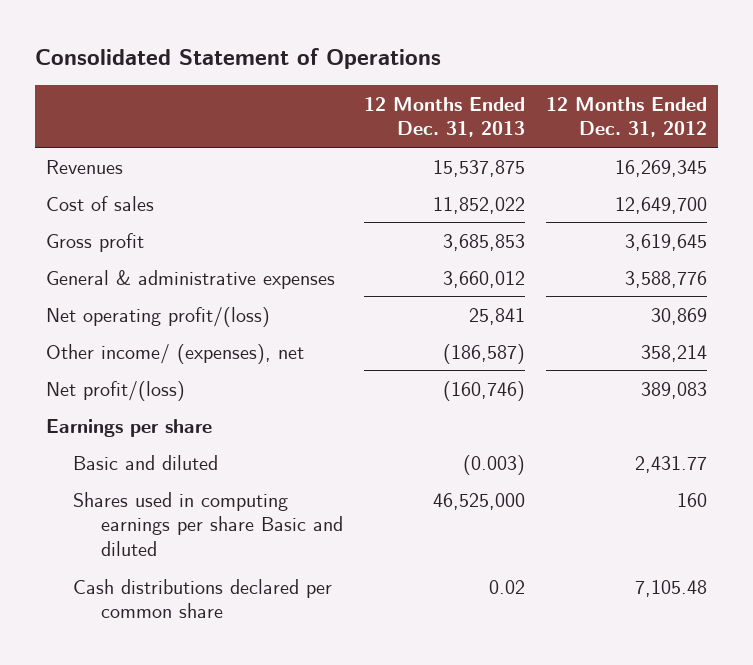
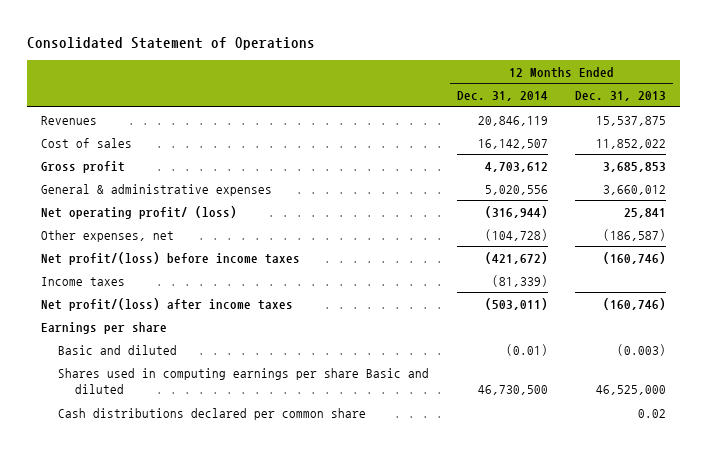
- | 12 Months Ended Dec. 31, 2013 | 12 Months Ended Dec. 31, 2012
+ | 12 Months Ended Dec. 31, 2014 | 12 Months Ended Dec. 31, 2013
- Net operating profit/(loss) | 25,841 | 30,869
- Other income/ (expenses), net | (186,587) | 358,214
- Net profit/(loss) | (160,746) | 389,083
+ Net operating profit/ (loss) | (316,944) | 25,841
+ Other expenses, net | (104,728) | (186,587)
+ Net profit/(loss) before income taxes | (421,672) | (160,746)
+ Income taxes | (81,339) |
+ Net profit/(loss) after income taxes | (503,011) | (160,746)

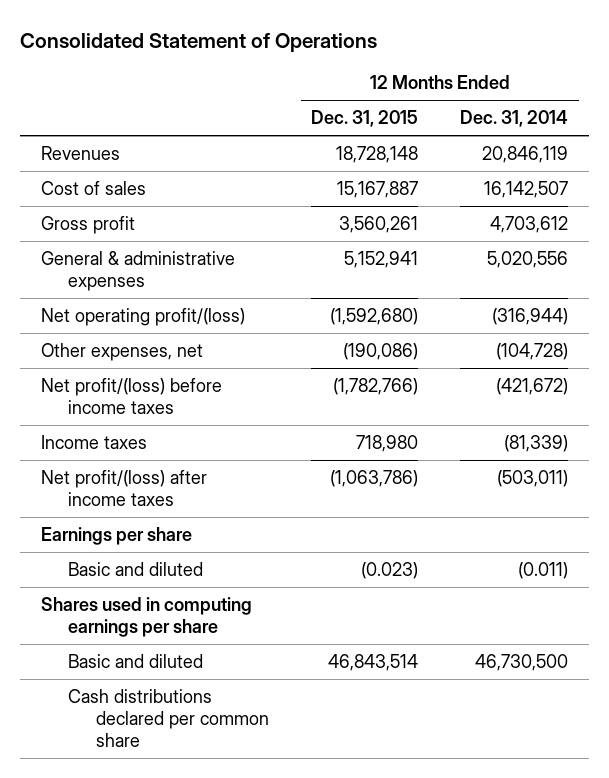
- | 12 Months Ended Dec. 31, 2014 | 12 Months Ended Dec. 31, 2013
+ | 12 Months Ended Dec. 31, 2015 | 12 Months Ended Dec. 31, 2014
- Net operating profit/ (loss) | (316,944) | 25,841
+ Net operating profit/(loss) | (1,592,680) | (316,944)
- Basic and diluted | (0.01) | (0.003)
- Shares used in computing earnings per share Basic and diluted | 46,730,500 | 46,525,000
+ Basic and diluted | (0.023) | (0.011)
+ Shares used in computing earnings per share
+ Basic and diluted | 46,843,514 | 46,730,500

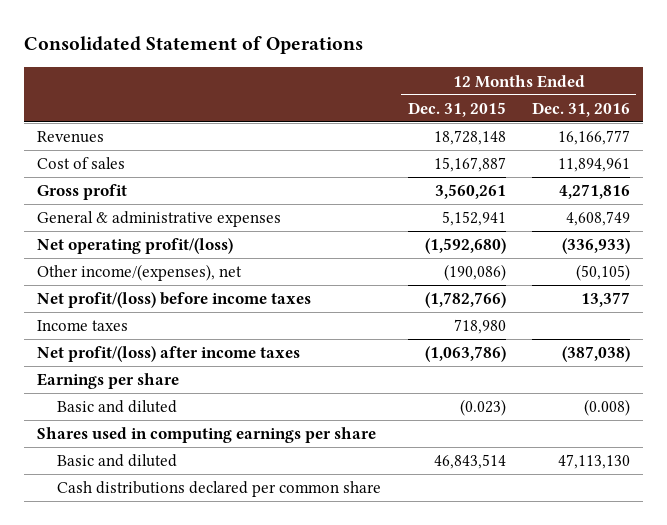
- | 12 Months Ended Dec. 31, 2015 | 12 Months Ended Dec. 31, 2014
+ | 12 Months Ended Dec. 31, 2015 | 12 Months Ended Dec. 31, 2016
- Other expenses, net | (190,086) | (104,728)
+ Other income/(expenses), net | (190,086) | (50,105)

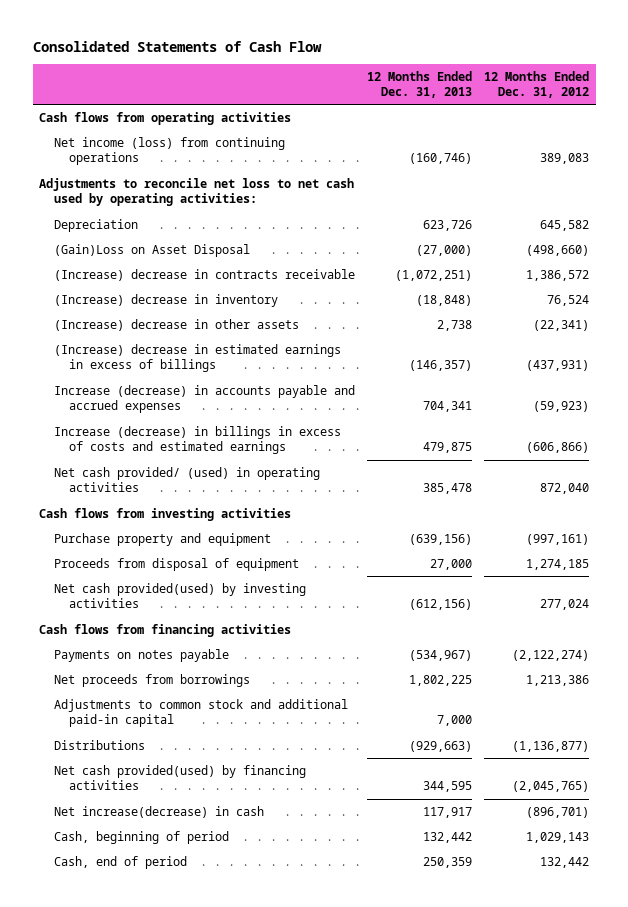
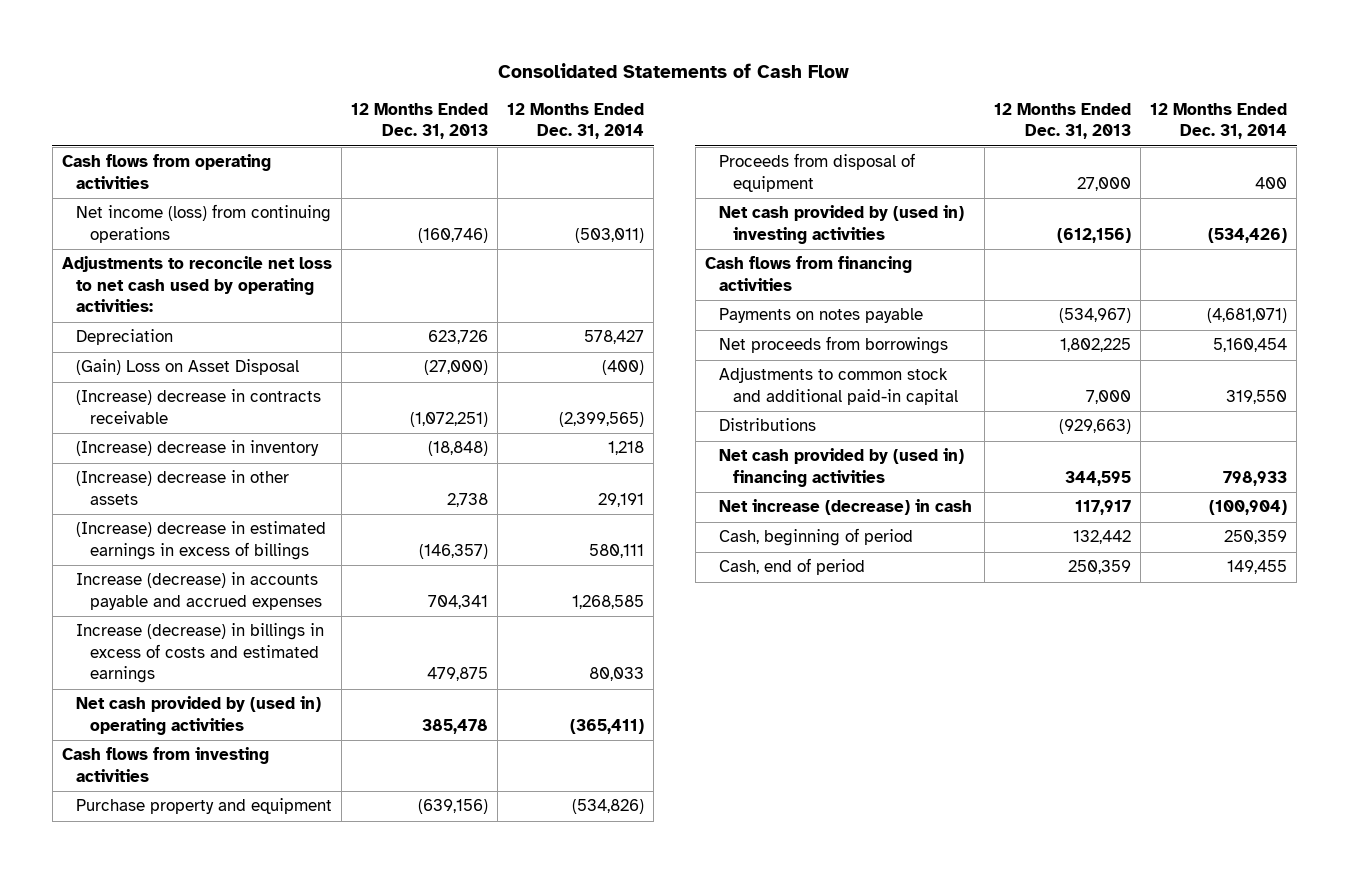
- | 12 Months Ended Dec. 31, 2013 | 12 Months Ended Dec. 31, 2012
+ | 12 Months Ended Dec. 31, 2013 | 12 Months Ended Dec. 31, 2014
- (Gain)Loss on Asset Disposal | (27,000) | (498,660)
+ (Gain) Loss on Asset Disposal | (27,000) | (400)
- Net cash provided/ (used) in operating activities | 385,478 | 872,040
+ Net cash provided by (used in) operating activities | 385,478 | (365,411)
- Net cash provided(used) by investing activities | (612,156) | 277,024
+ Net cash provided by (used in) investing activities | (612,156) | (534,426)
- Net cash provided(used) by financing activities | 344,595 | (2,045,765)
- Net increase(decrease) in cash | 117,917 | (896,701)
+ Net cash provided by (used in) financing activities | 344,595 | 798,933
+ Net increase (decrease) in cash | 117,917 | (100,904)

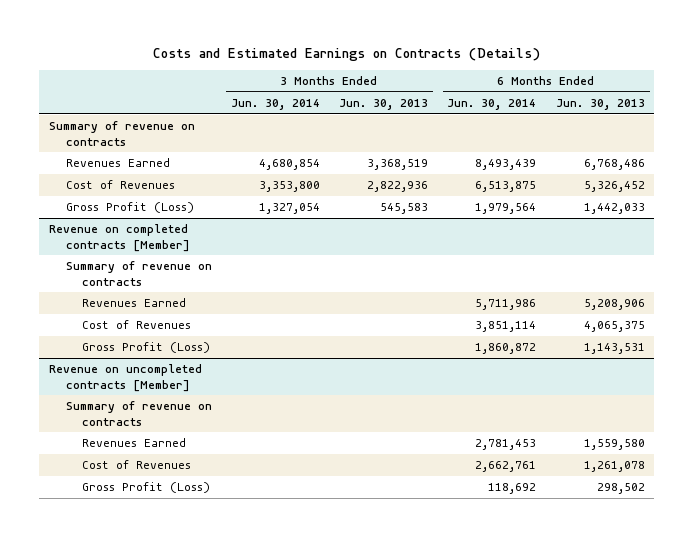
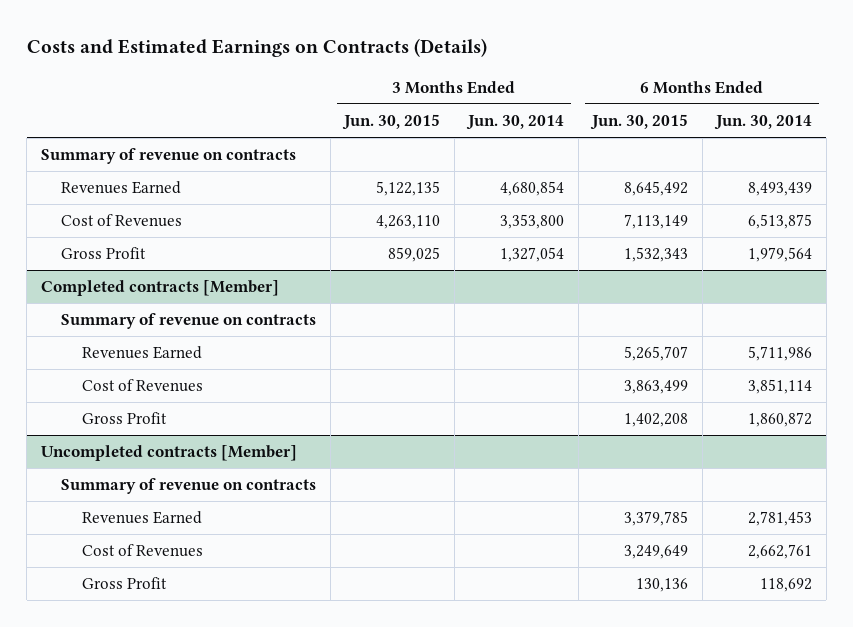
- | 3 Months Ended Jun. 30, 2014 | 3 Months Ended Jun. 30, 2013 | 6 Months Ended Jun. 30, 2014 | 6 Months Ended Jun. 30, 2013
+ | 3 Months Ended Jun. 30, 2015 | 3 Months Ended Jun. 30, 2014 | 6 Months Ended Jun. 30, 2015 | 6 Months Ended Jun. 30, 2014
- Gross Profit (Loss) | 1,327,054 | 545,583 | 1,979,564 | 1,442,033
- Revenue on completed contracts [Member]
+ Gross Profit | 859,025 | 1,327,054 | 1,532,343 | 1,979,564
+ Completed contracts [Member]
- Gross Profit (Loss) | | | 1,860,872 | 1,143,531
- Revenue on uncompleted contracts [Member]
+ Gross Profit | | | 1,402,208 | 1,860,872
+ Uncompleted contracts [Member]
- Gross Profit (Loss) | | | 118,692 | 298,502
+ Gross Profit | | | 130,136 | 118,692

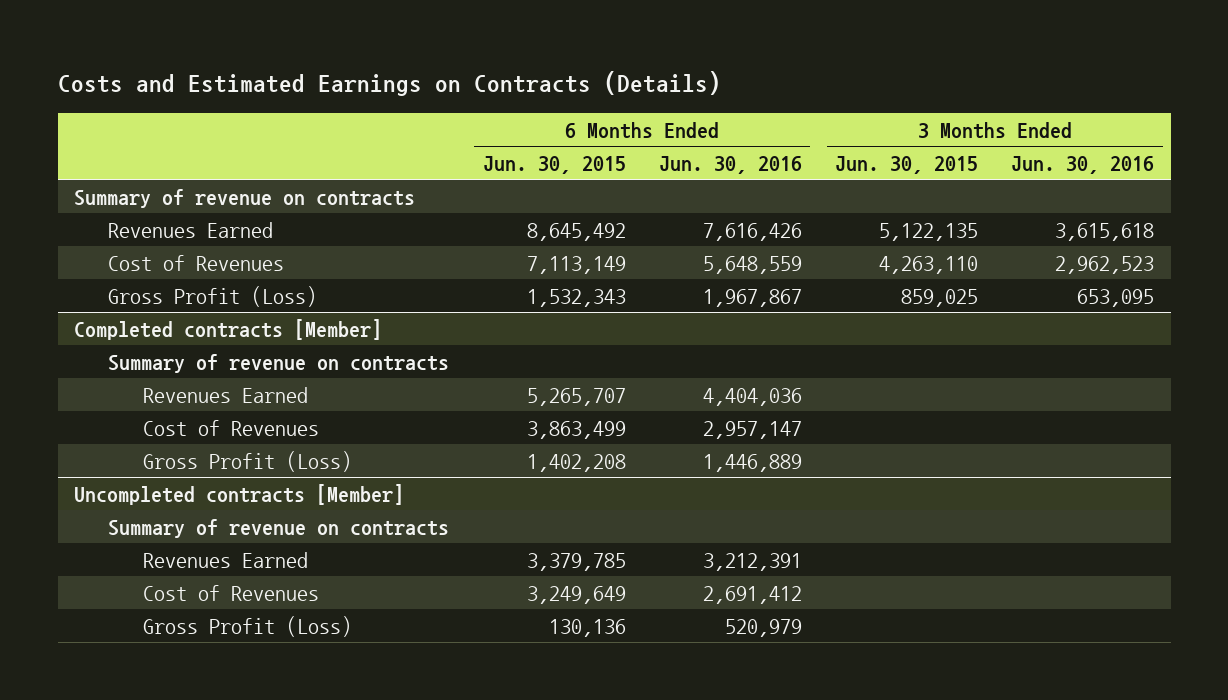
- | 3 Months Ended Jun. 30, 2015 | 3 Months Ended Jun. 30, 2014 | 6 Months Ended Jun. 30, 2015 | 6 Months Ended Jun. 30, 2014
+ | 6 Months Ended Jun. 30, 2015 | 6 Months Ended Jun. 30, 2016 | 3 Months Ended Jun. 30, 2015 | 3 Months Ended Jun. 30, 2016
- Gross Profit | 859,025 | 1,327,054 | 1,532,343 | 1,979,564
+ Gross Profit (Loss) | 1,532,343 | 1,967,867 | 859,025 | 653,095
@ Completed contracts [Member]
- Gross Profit | | | 1,402,208 | 1,860,872
+ Gross Profit (Loss) | 1,402,208 | 1,446,889 | |
@ Uncompleted contracts [Member]
- Gross Profit | | | 130,136 | 118,692
+ Gross Profit (Loss) | 130,136 | 520,979 | |

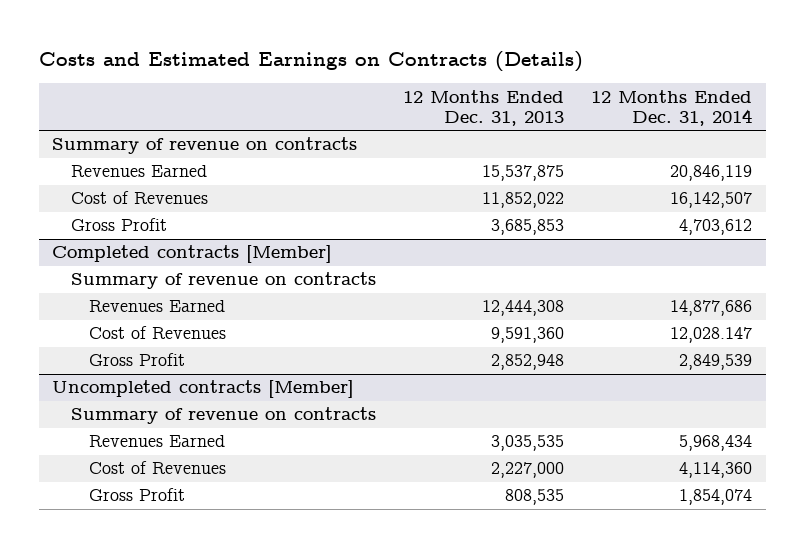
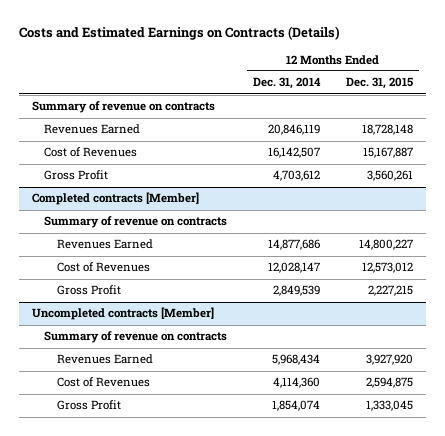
- | 12 Months Ended Dec. 31, 2013 | 12 Months Ended Dec. 31, 2014
+ | 12 Months Ended Dec. 31, 2014 | 12 Months Ended Dec. 31, 2015
@ Completed contracts [Member]
- Cost of Revenues | 9,591,360 | 12,028.147
+ Cost of Revenues | 12,028,147 | 12,573,012

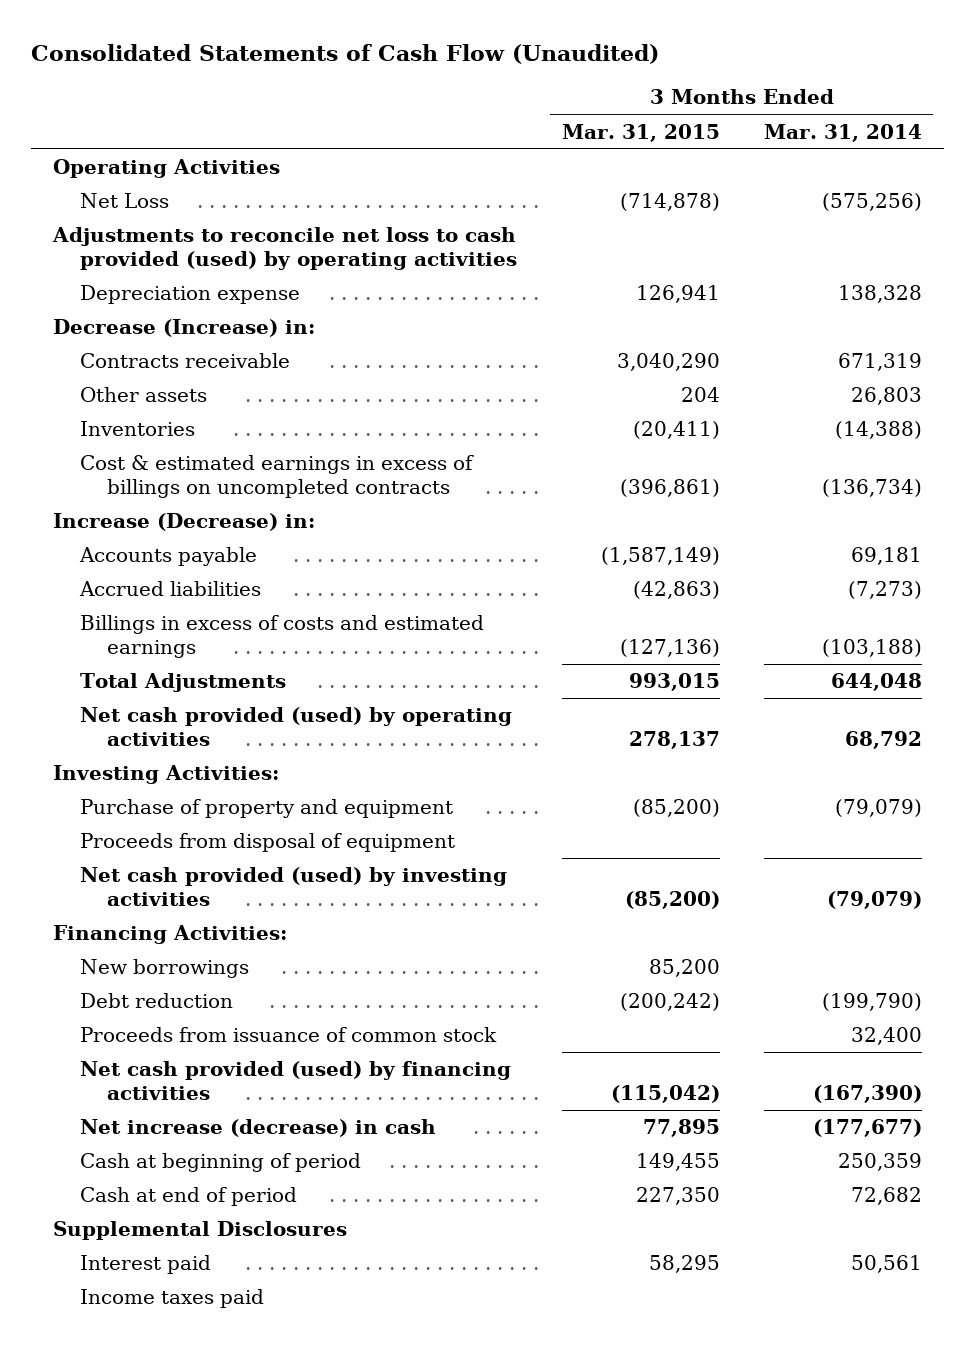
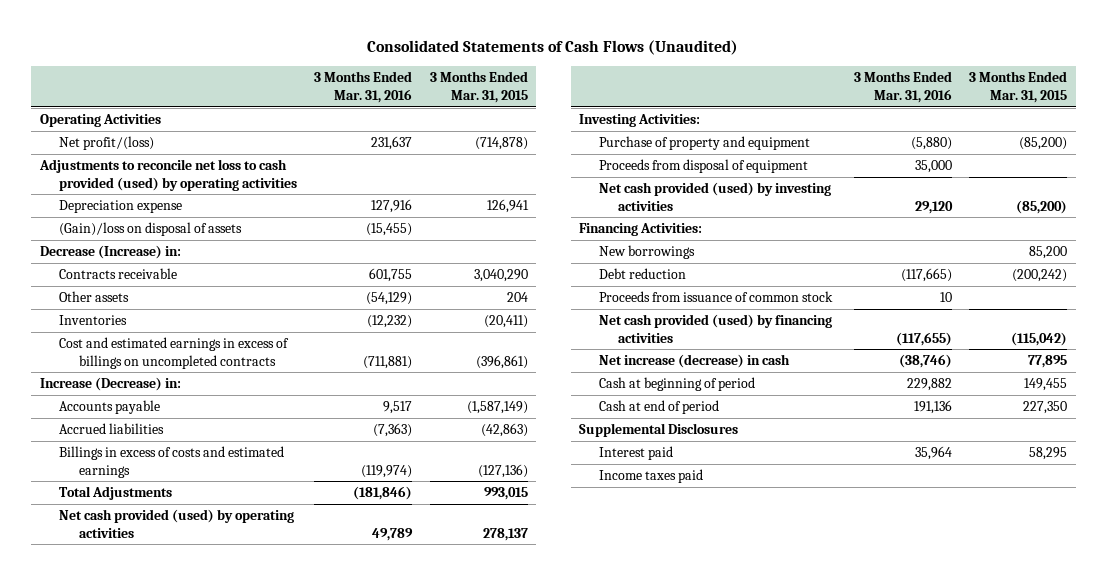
- Consolidated Statements of Cash Flow (Unaudited)
+ Consolidated Statements of Cash Flows (Unaudited)
- | 3 Months Ended Mar. 31, 2015 | 3 Months Ended Mar. 31, 2014
+ | 3 Months Ended Mar. 31, 2016 | 3 Months Ended Mar. 31, 2015
- Net Loss | (714,878) | (575,256)
+ Net profit/(loss) | 231,637 | (714,878)
+ (Gain)/loss on disposal of assets | (15,455) |
- Cost & estimated earnings in excess of billings on uncompleted contracts | (396,861) | (136,734)
+ Cost and estimated earnings in excess of billings on uncompleted contracts | (711,881) | (396,861)

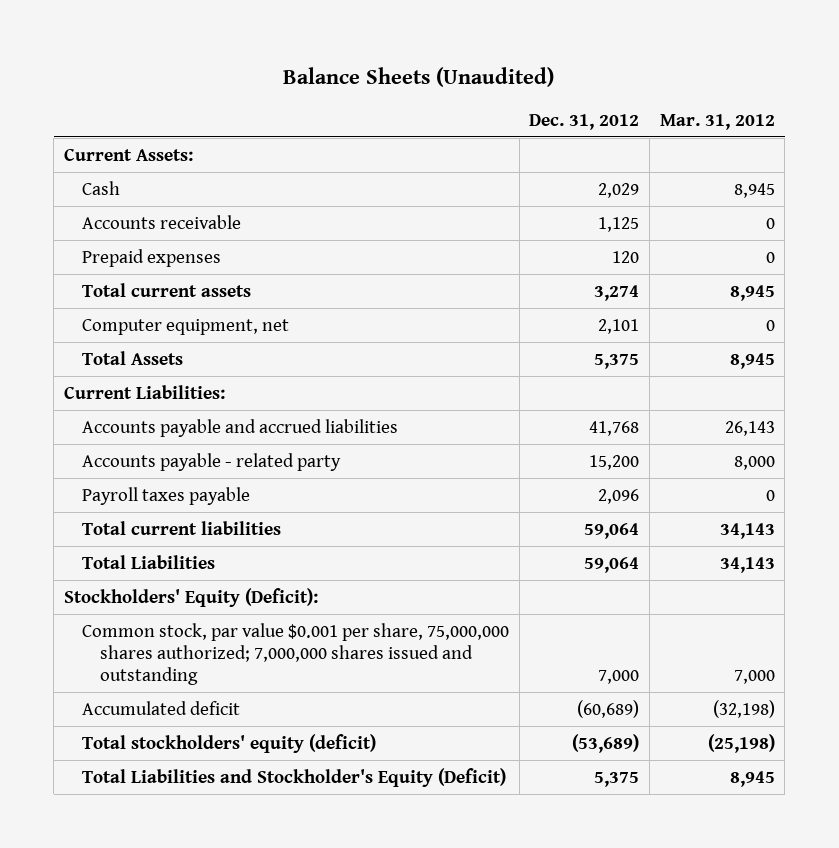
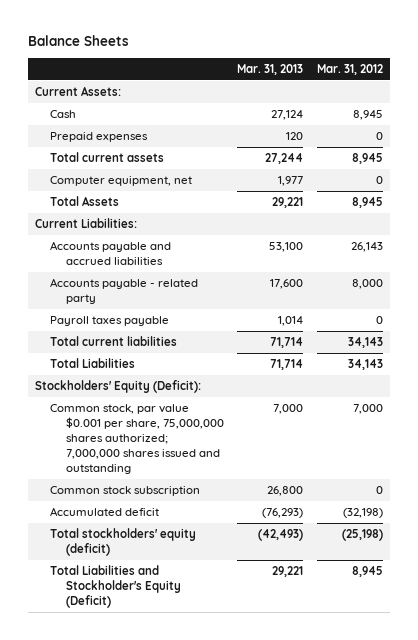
- Balance Sheets (Unaudited)
+ Balance Sheets
- | Dec. 31, 2012 | Mar. 31, 2012
+ | Mar. 31, 2013 | Mar. 31, 2012
- Accounts receivable | 1,125 | 0
+ Common stock subscription | 26,800 | 0

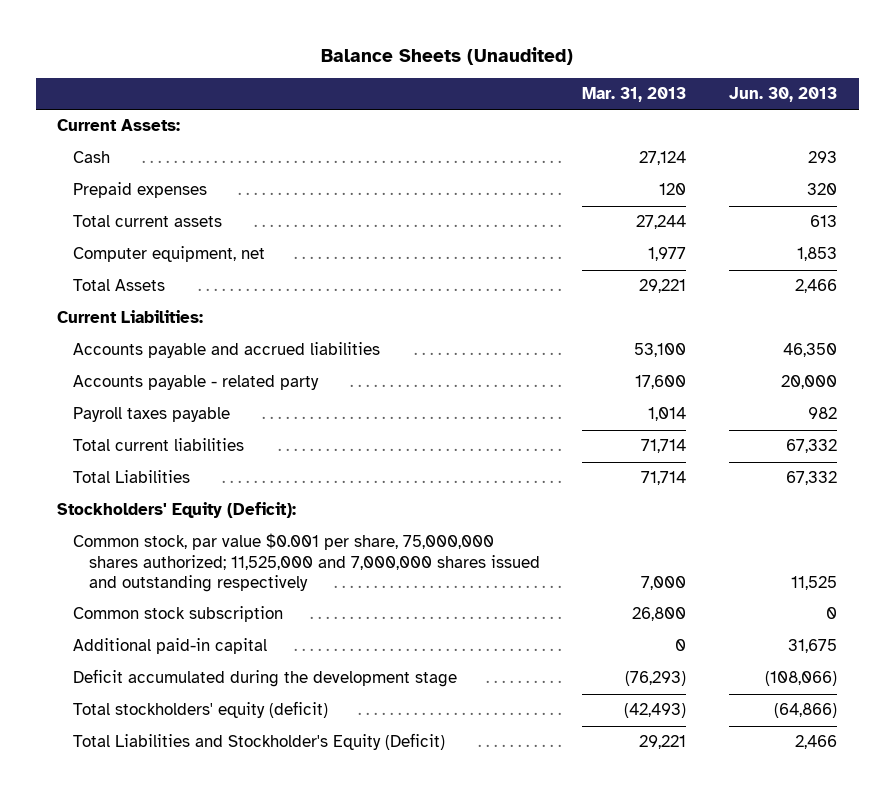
- Balance Sheets
+ Balance Sheets (Unaudited)
- | Mar. 31, 2013 | Mar. 31, 2012
+ | Mar. 31, 2013 | Jun. 30, 2013
- Common stock, par value $0.001 per share, 75,000,000 shares authorized; 7,000,000 shares issued and outstanding | 7,000 | 7,000
+ Common stock, par value $0.001 per share, 75,000,000 shares authorized; 11,525,000 and 7,000,000 shares issued and outstanding respectively | 7,000 | 11,525
- Accumulated deficit | (76,293) | (32,198)
+ Additional paid-in capital | 0 | 31,675
+ Deficit accumulated during the development stage | (76,293) | (108,066)

